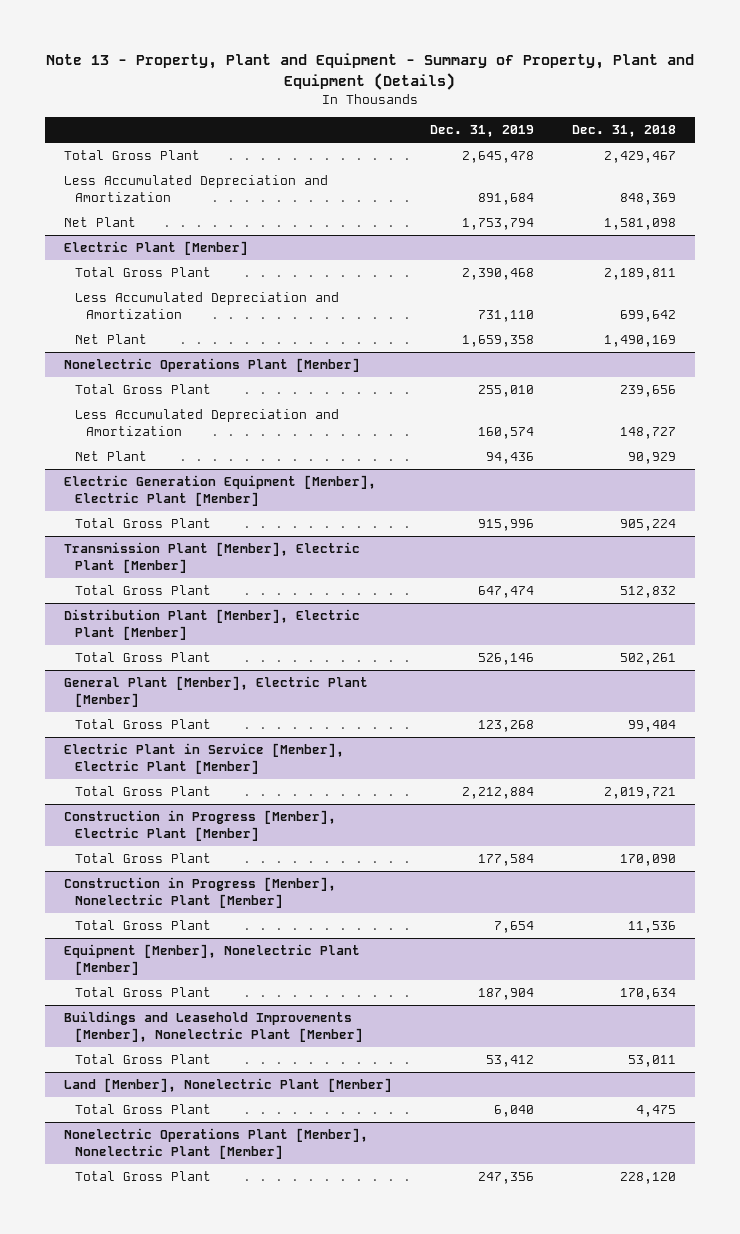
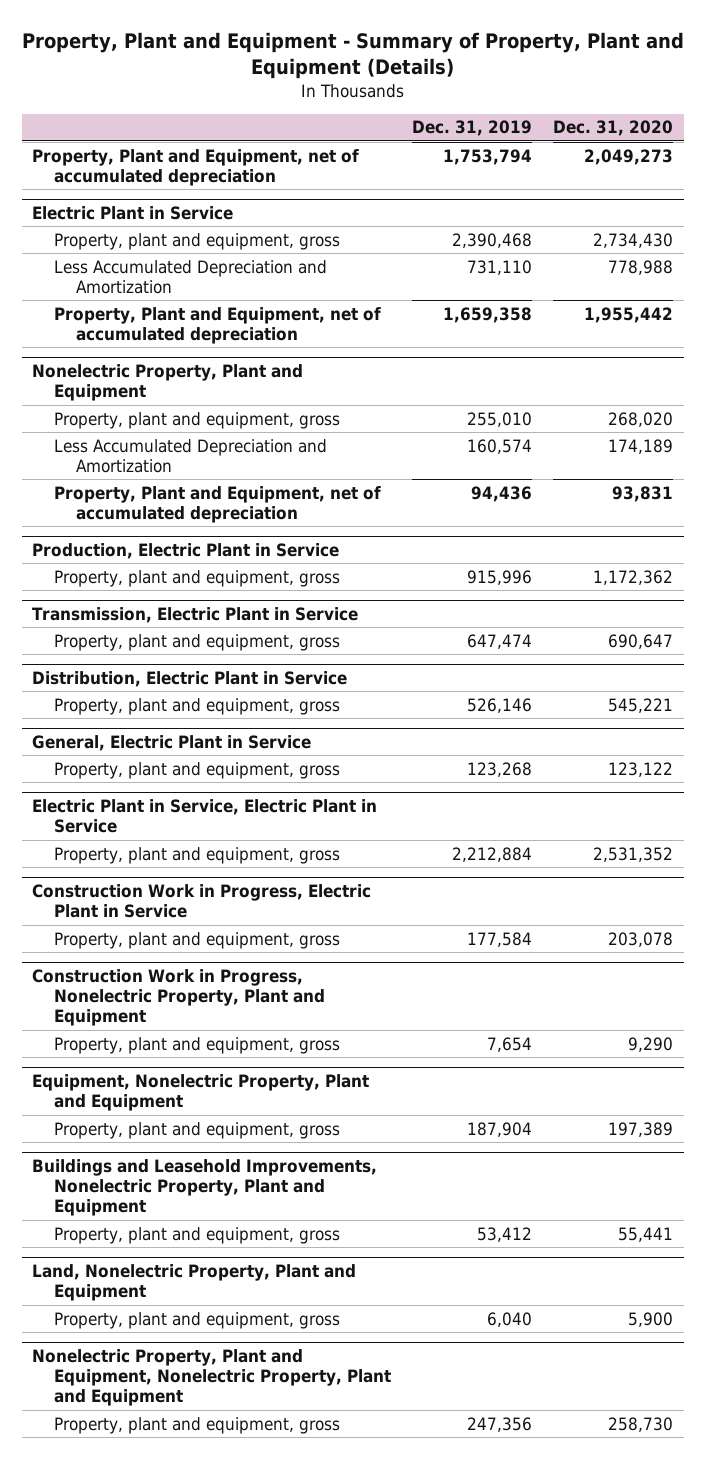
- Note 13 - Property, Plant and Equipment - Summary of Property, Plant and Equipment (Details)
+ Property, Plant and Equipment - Summary of Property, Plant and Equipment (Details)
- | Dec. 31, 2019 | Dec. 31, 2018
+ | Dec. 31, 2019 | Dec. 31, 2020
- Total Gross Plant | 2,645,478 | 2,429,467
- Less Accumulated Depreciation and Amortization | 891,684 | 848,369
- Net Plant | 1,753,794 | 1,581,098
- Electric Plant [Member]
- Total Gross Plant | 2,390,468 | 2,189,811
+ Property, Plant and Equipment, net of accumulated depreciation | 1,753,794 | 2,049,273
+ Electric Plant in Service
+ Property, plant and equipment, gross | 2,390,468 | 2,734,430
- Net Plant | 1,659,358 | 1,490,169
- Nonelectric Operations Plant [Member]
- Total Gross Plant | 255,010 | 239,656
+ Property, Plant and Equipment, net of accumulated depreciation | 1,659,358 | 1,955,442
+ Nonelectric Property, Plant and Equipment
+ Property, plant and equipment, gross | 255,010 | 268,020
- Net Plant | 94,436 | 90,929
- Electric Generation Equipment [Member], Electric Plant [Member]
- Total Gross Plant | 915,996 | 905,224
- Transmission Plant [Member], Electric Plant [Member]
- Total Gross Plant | 647,474 | 512,832
- Distribution Plant [Member], Electric Plant [Member]
- Total Gross Plant | 526,146 | 502,261
- General Plant [Member], Electric Plant [Member]
- Total Gross Plant | 123,268 | 99,404
- Electric Plant in Service [Member], Electric Plant [Member]
- Total Gross Plant | 2,212,884 | 2,019,721
- Construction in Progress [Member], Electric Plant [Member]
- Total Gross Plant | 177,584 | 170,090
- Construction in Progress [Member], Nonelectric Plant [Member]
- Total Gross Plant | 7,654 | 11,536
- Equipment [Member], Nonelectric Plant [Member]
- Total Gross Plant | 187,904 | 170,634
- Buildings and Leasehold Improvements [Member], Nonelectric Plant [Member]
- Total Gross Plant | 53,412 | 53,011
- Land [Member], Nonelectric Plant [Member]
- Total Gross Plant | 6,040 | 4,475
- Nonelectric Operations Plant [Member], Nonelectric Plant [Member]
- Total Gross Plant | 247,356 | 228,120
+ Property, Plant and Equipment, net of accumulated depreciation | 94,436 | 93,831
+ Production, Electric Plant in Service
+ Property, plant and equipment, gross | 915,996 | 1,172,362
+ Transmission, Electric Plant in Service
+ Property, plant and equipment, gross | 647,474 | 690,647
+ Distribution, Electric Plant in Service
+ Property, plant and equipment, gross | 526,146 | 545,221
+ General, Electric Plant in Service
+ Property, plant and equipment, gross | 123,268 | 123,122
+ Electric Plant in Service, Electric Plant in Service
+ Property, plant and equipment, gross | 2,212,884 | 2,531,352
+ Construction Work in Progress, Electric Plant in Service
+ Property, plant and equipment, gross | 177,584 | 203,078
+ Construction Work in Progress, Nonelectric Property, Plant and Equipment
+ Property, plant and equipment, gross | 7,654 | 9,290
+ Equipment, Nonelectric Property, Plant and Equipment
+ Property, plant and equipment, gross | 187,904 | 197,389
+ Buildings and Leasehold Improvements, Nonelectric Property, Plant and Equipment
+ Property, plant and equipment, gross | 53,412 | 55,441
+ Land, Nonelectric Property, Plant and Equipment
+ Property, plant and equipment, gross | 6,040 | 5,900
+ Nonelectric Property, Plant and Equipment, Nonelectric Property, Plant and Equipment
+ Property, plant and equipment, gross | 247,356 | 258,730

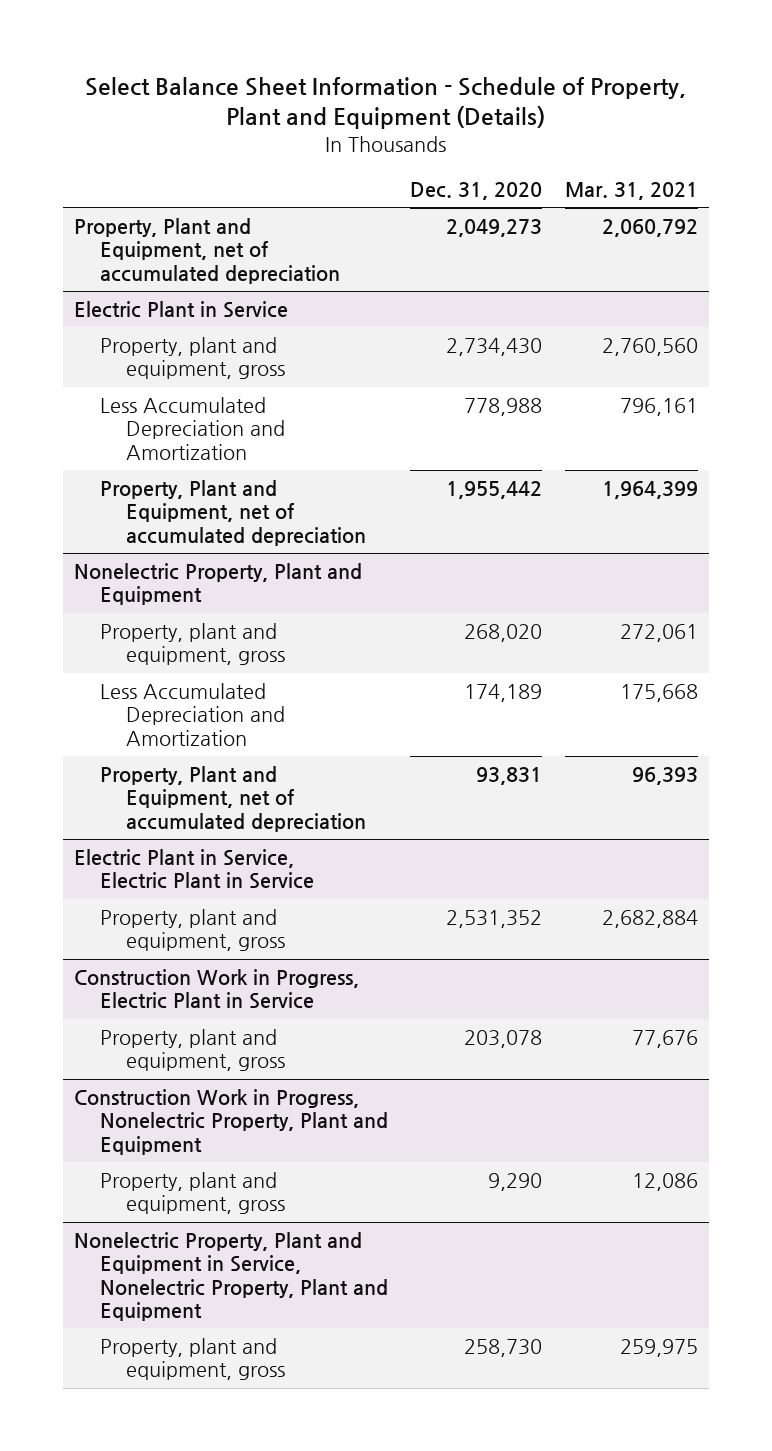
- Property, Plant and Equipment - Summary of Property, Plant and Equipment (Details)
+ Select Balance Sheet Information - Schedule of Property, Plant and Equipment (Details)
- | Dec. 31, 2019 | Dec. 31, 2020
+ | Dec. 31, 2020 | Mar. 31, 2021
- Production, Electric Plant in Service
- Property, plant and equipment, gross | 915,996 | 1,172,362
- Transmission, Electric Plant in Service
- Property, plant and equipment, gross | 647,474 | 690,647
- Distribution, Electric Plant in Service
- Property, plant and equipment, gross | 526,146 | 545,221
- General, Electric Plant in Service
- Property, plant and equipment, gross | 123,268 | 123,122
- Equipment, Nonelectric Property, Plant and Equipment
- Property, plant and equipment, gross | 187,904 | 197,389
- Buildings and Leasehold Improvements, Nonelectric Property, Plant and Equipment
- Property, plant and equipment, gross | 53,412 | 55,441
- Land, Nonelectric Property, Plant and Equipment
- Property, plant and equipment, gross | 6,040 | 5,900
- Nonelectric Property, Plant and Equipment, Nonelectric Property, Plant and Equipment
+ Nonelectric Property, Plant and Equipment in Service, Nonelectric Property, Plant and Equipment

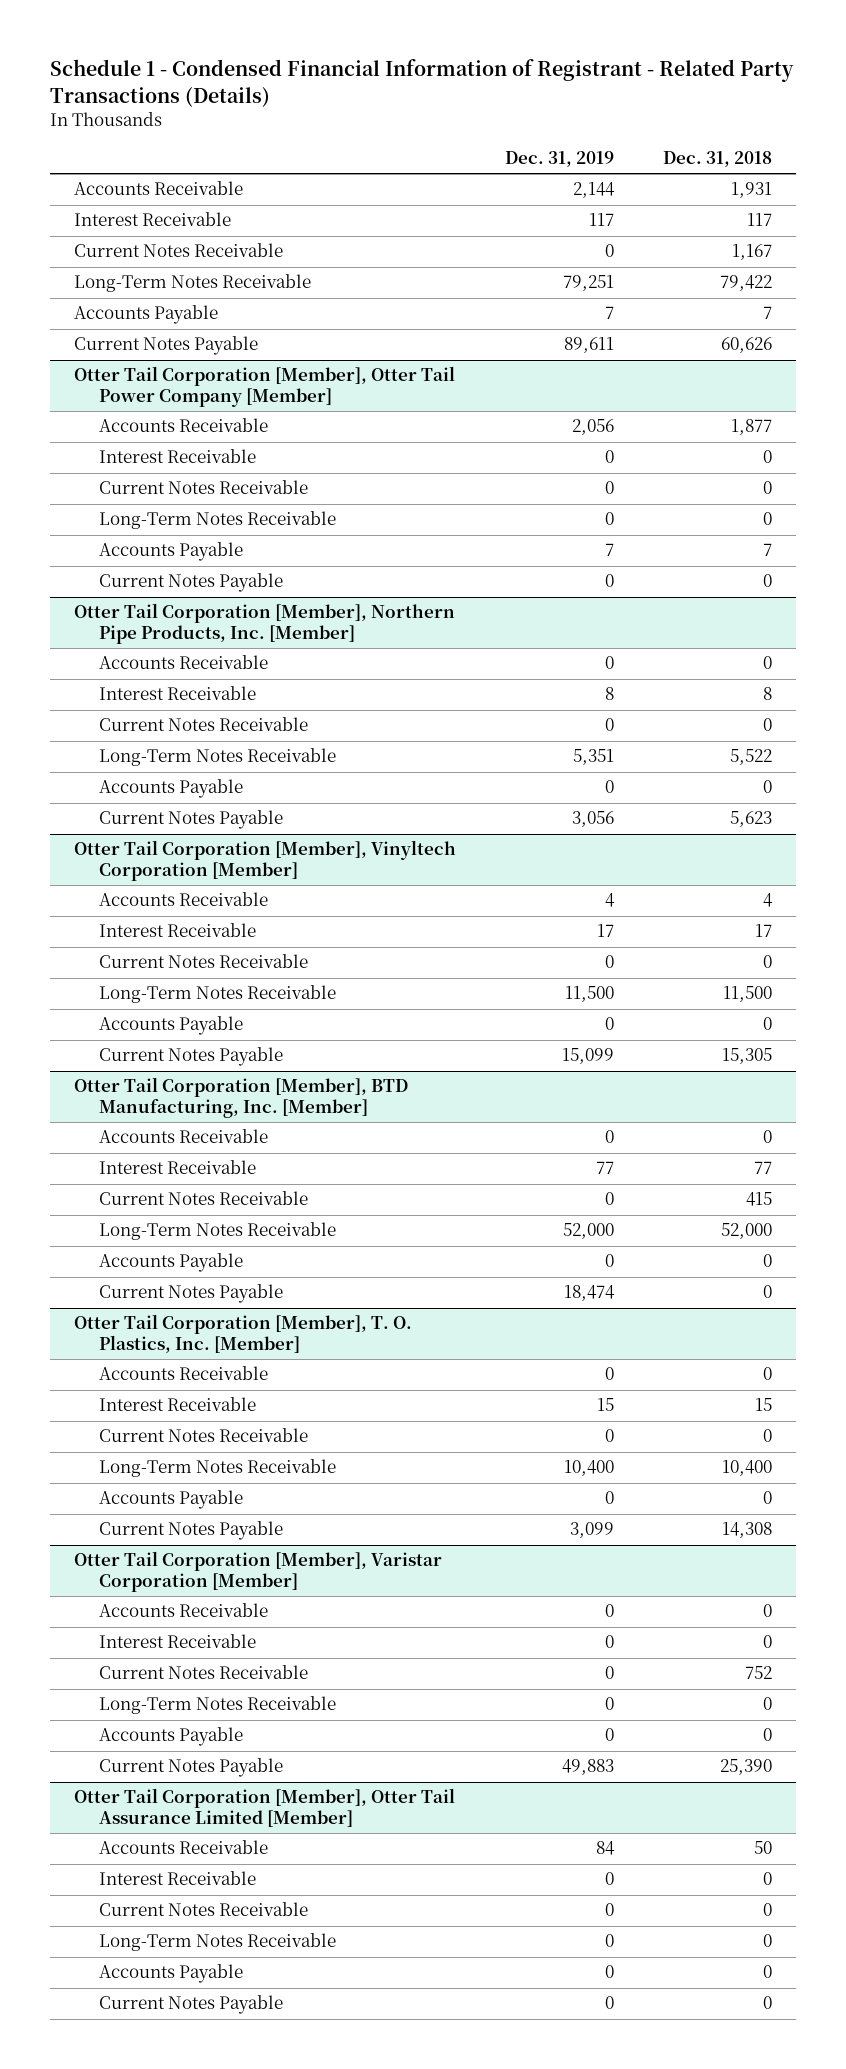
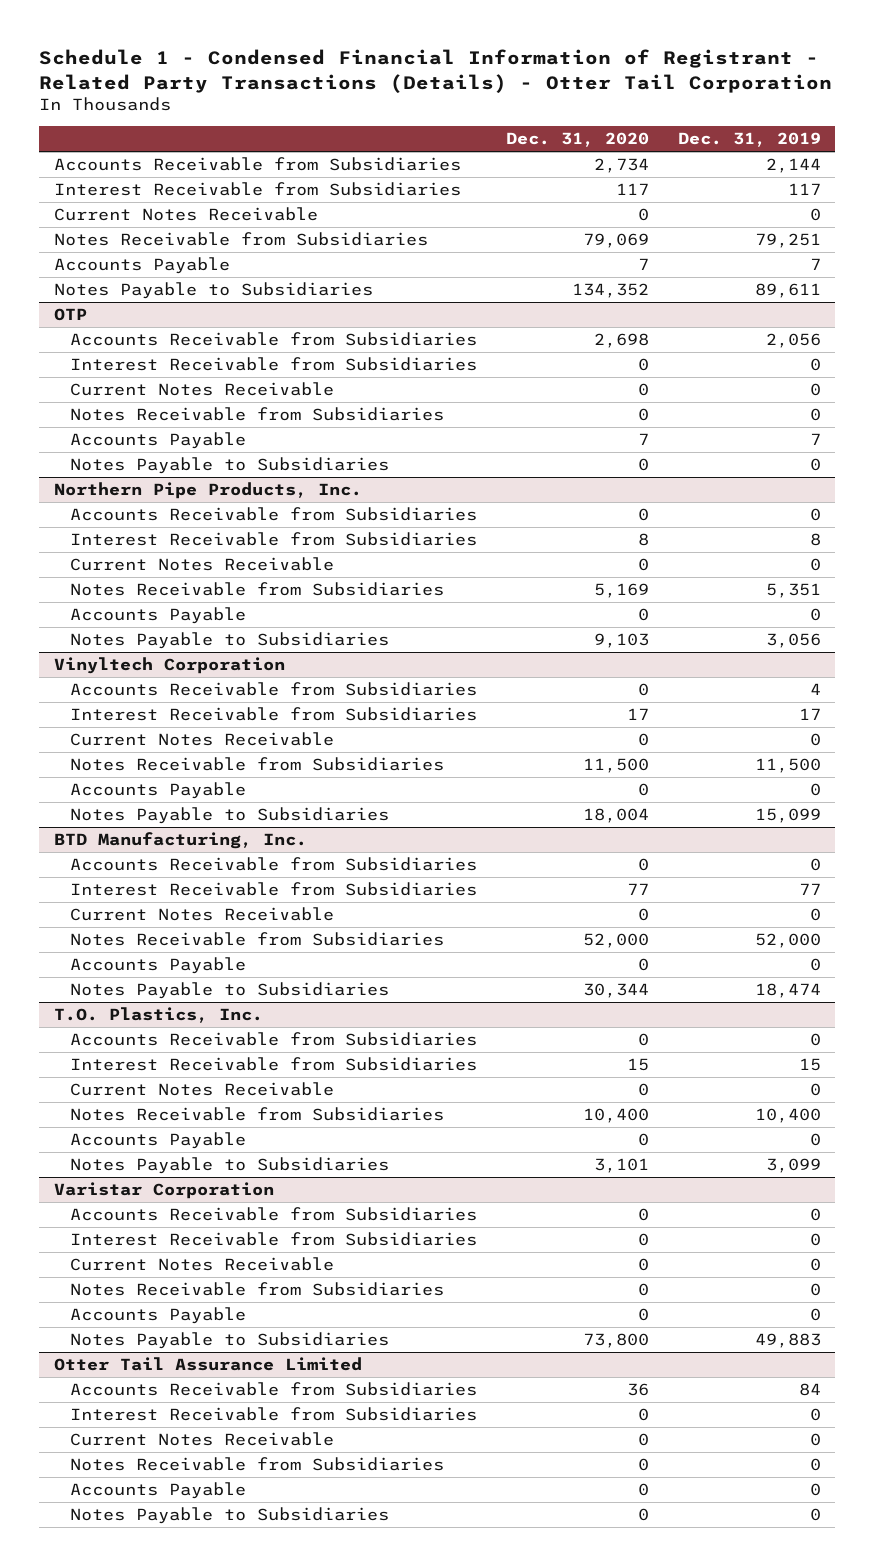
- Schedule 1 - Condensed Financial Information of Registrant - Related Party Transactions (Details)
+ Schedule 1 - Condensed Financial Information of Registrant - Related Party Transactions (Details) - Otter Tail Corporation
- | Dec. 31, 2019 | Dec. 31, 2018
+ | Dec. 31, 2020 | Dec. 31, 2019
- Accounts Receivable | 2,144 | 1,931
- Interest Receivable | 117 | 117
+ Accounts Receivable from Subsidiaries | 2,734 | 2,144
+ Interest Receivable from Subsidiaries | 117 | 117
- Long-Term Notes Receivable | 79,251 | 79,422
+ Notes Receivable from Subsidiaries | 79,069 | 79,251
- Current Notes Payable | 89,611 | 60,626
- Otter Tail Corporation [Member], Otter Tail Power Company [Member]
- Accounts Receivable | 2,056 | 1,877
- Interest Receivable | 0 | 0
+ Notes Payable to Subsidiaries | 134,352 | 89,611
+ OTP
+ Accounts Receivable from Subsidiaries | 2,698 | 2,056
+ Interest Receivable from Subsidiaries | 0 | 0
- Long-Term Notes Receivable | 0 | 0
+ Notes Receivable from Subsidiaries | 0 | 0
- Current Notes Payable | 0 | 0
- Otter Tail Corporation [Member], Northern Pipe Products, Inc. [Member]
- Accounts Receivable | 0 | 0
- Interest Receivable | 8 | 8
+ Notes Payable to Subsidiaries | 0 | 0
+ Northern Pipe Products, Inc.
+ Accounts Receivable from Subsidiaries | 0 | 0
+ Interest Receivable from Subsidiaries | 8 | 8
- Long-Term Notes Receivable | 5,351 | 5,522
+ Notes Receivable from Subsidiaries | 5,169 | 5,351
- Current Notes Payable | 3,056 | 5,623
- Otter Tail Corporation [Member], Vinyltech Corporation [Member]
- Accounts Receivable | 4 | 4
- Interest Receivable | 17 | 17
+ Notes Payable to Subsidiaries | 9,103 | 3,056
+ Vinyltech Corporation
+ Accounts Receivable from Subsidiaries | 0 | 4
+ Interest Receivable from Subsidiaries | 17 | 17
- Long-Term Notes Receivable | 11,500 | 11,500
+ Notes Receivable from Subsidiaries | 11,500 | 11,500
- Current Notes Payable | 15,099 | 15,305
- Otter Tail Corporation [Member], BTD Manufacturing, Inc. [Member]
- Accounts Receivable | 0 | 0
- Interest Receivable | 77 | 77
+ Notes Payable to Subsidiaries | 18,004 | 15,099
+ BTD Manufacturing, Inc.
+ Accounts Receivable from Subsidiaries | 0 | 0
+ Interest Receivable from Subsidiaries | 77 | 77
- Long-Term Notes Receivable | 52,000 | 52,000
+ Notes Receivable from Subsidiaries | 52,000 | 52,000
- Current Notes Payable | 18,474 | 0
- Otter Tail Corporation [Member], T. O. Plastics, Inc. [Member]
- Accounts Receivable | 0 | 0
- Interest Receivable | 15 | 15
+ Notes Payable to Subsidiaries | 30,344 | 18,474
+ T.O. Plastics, Inc.
+ Accounts Receivable from Subsidiaries | 0 | 0
+ Interest Receivable from Subsidiaries | 15 | 15
- Long-Term Notes Receivable | 10,400 | 10,400
+ Notes Receivable from Subsidiaries | 10,400 | 10,400
- Current Notes Payable | 3,099 | 14,308
- Otter Tail Corporation [Member], Varistar Corporation [Member]
- Accounts Receivable | 0 | 0
- Interest Receivable | 0 | 0
+ Notes Payable to Subsidiaries | 3,101 | 3,099
+ Varistar Corporation
+ Accounts Receivable from Subsidiaries | 0 | 0
+ Interest Receivable from Subsidiaries | 0 | 0
- Long-Term Notes Receivable | 0 | 0
+ Notes Receivable from Subsidiaries | 0 | 0
- Current Notes Payable | 49,883 | 25,390
- Otter Tail Corporation [Member], Otter Tail Assurance Limited [Member]
- Accounts Receivable | 84 | 50
- Interest Receivable | 0 | 0
+ Notes Payable to Subsidiaries | 73,800 | 49,883
+ Otter Tail Assurance Limited
+ Accounts Receivable from Subsidiaries | 36 | 84
+ Interest Receivable from Subsidiaries | 0 | 0
- Long-Term Notes Receivable | 0 | 0
+ Notes Receivable from Subsidiaries | 0 | 0
- Current Notes Payable | 0 | 0
+ Notes Payable to Subsidiaries | 0 | 0

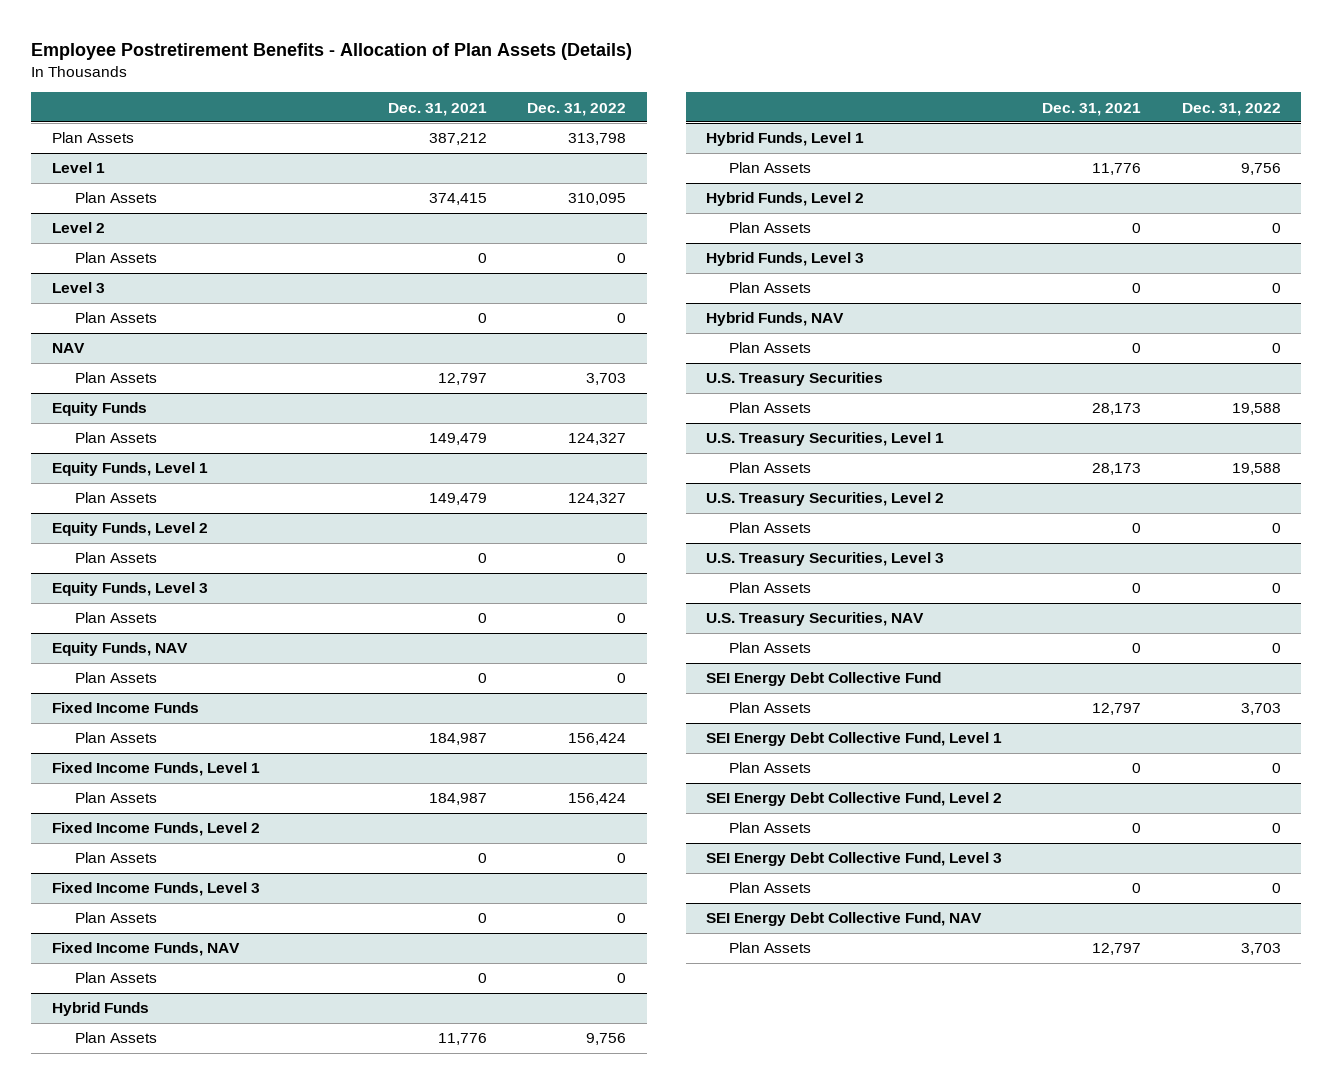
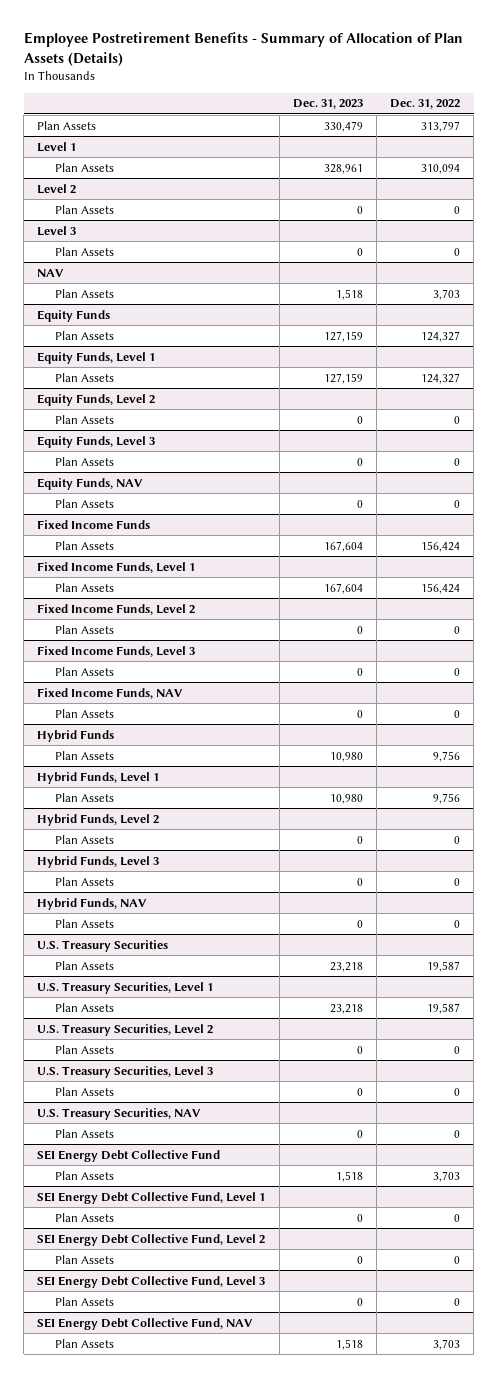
- Employee Postretirement Benefits - Allocation of Plan Assets (Details)
+ Employee Postretirement Benefits - Summary of Allocation of Plan Assets (Details)
- | Dec. 31, 2021 | Dec. 31, 2022
+ | Dec. 31, 2023 | Dec. 31, 2022
- Plan Assets | 387,212 | 313,798
+ Plan Assets | 330,479 | 313,797
@ Level 1
- Plan Assets | 374,415 | 310,095
+ Plan Assets | 328,961 | 310,094
@ U.S. Treasury Securities
- Plan Assets | 28,173 | 19,588
+ Plan Assets | 23,218 | 19,587
@ U.S. Treasury Securities, Level 1
- Plan Assets | 28,173 | 19,588
+ Plan Assets | 23,218 | 19,587

